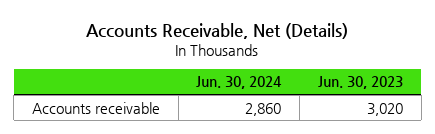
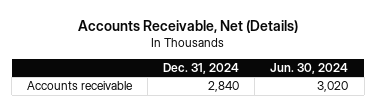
- | Jun. 30, 2024 | Jun. 30, 2023
+ | Dec. 31, 2024 | Jun. 30, 2024
- Accounts receivable | 2,860 | 3,020
+ Accounts receivable | 2,840 | 3,020

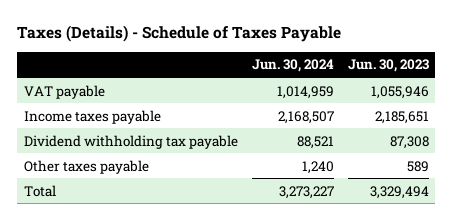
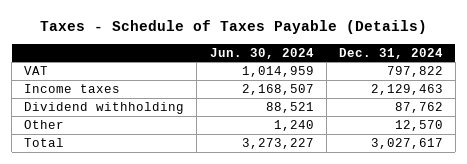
- Taxes (Details) - Schedule of Taxes Payable
+ Taxes - Schedule of Taxes Payable (Details)
- | Jun. 30, 2024 | Jun. 30, 2023
+ | Jun. 30, 2024 | Dec. 31, 2024
- VAT payable | 1,014,959 | 1,055,946
- Income taxes payable | 2,168,507 | 2,185,651
- Dividend withholding tax payable | 88,521 | 87,308
- Other taxes payable | 1,240 | 589
+ VAT | 1,014,959 | 797,822
+ Income taxes | 2,168,507 | 2,129,463
+ Dividend withholding | 88,521 | 87,762
+ Other | 1,240 | 12,570

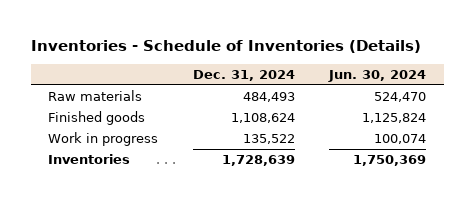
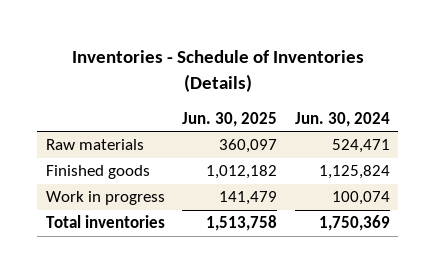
- | Dec. 31, 2024 | Jun. 30, 2024
+ | Jun. 30, 2025 | Jun. 30, 2024
- Raw materials | 484,493 | 524,470
+ Raw materials | 360,097 | 524,471
- Inventories | 1,728,639 | 1,750,369
+ Total inventories | 1,513,758 | 1,750,369

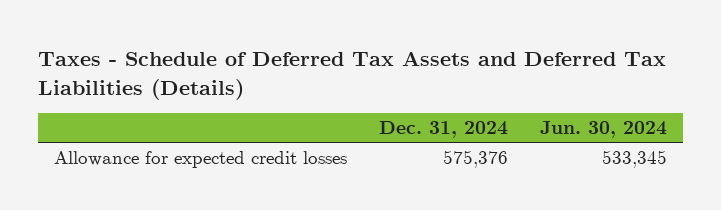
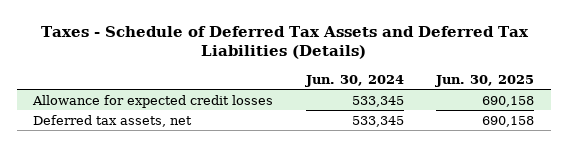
- | Dec. 31, 2024 | Jun. 30, 2024
+ | Jun. 30, 2024 | Jun. 30, 2025
+ Deferred tax assets, net | 533,345 | 690,158

